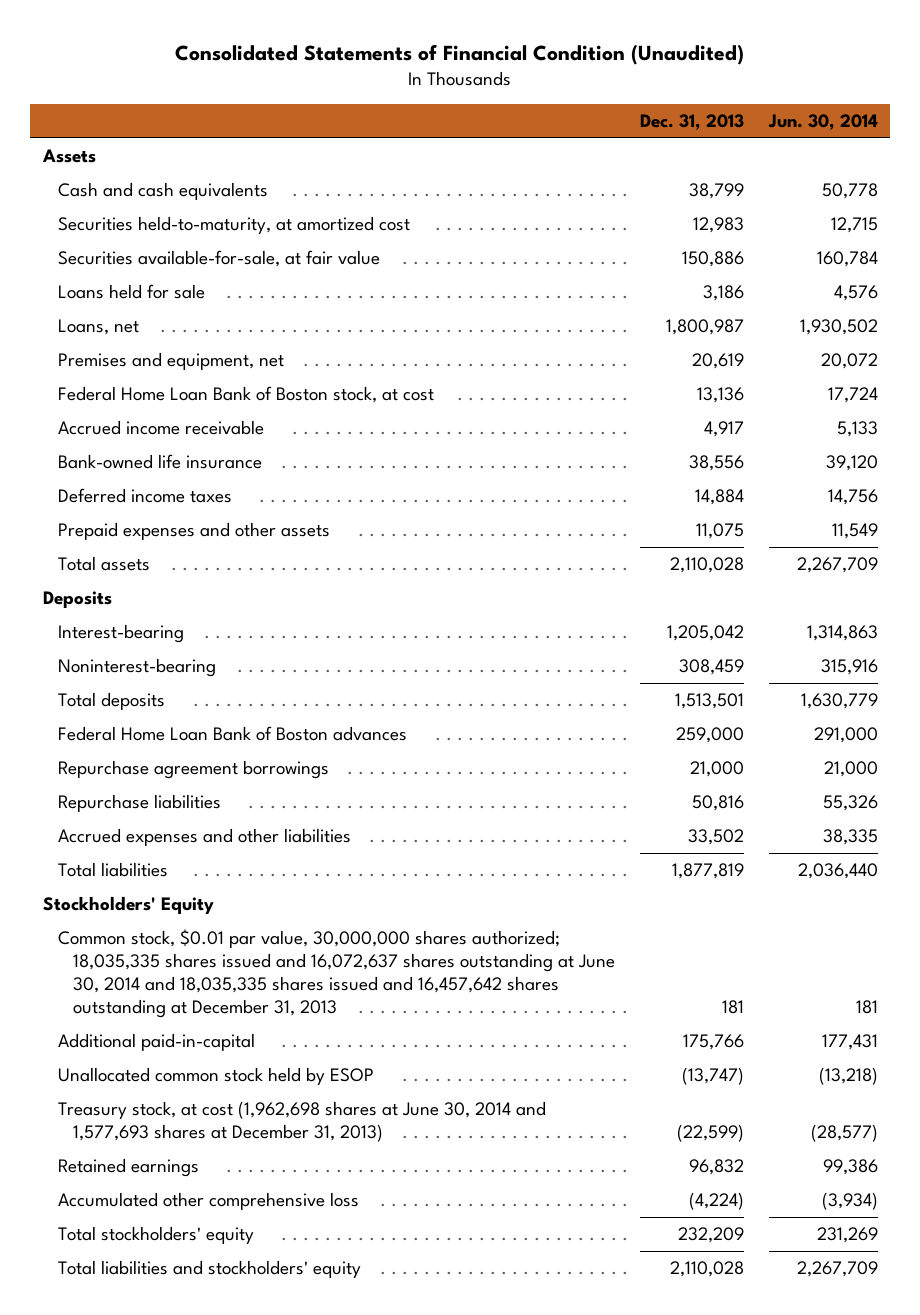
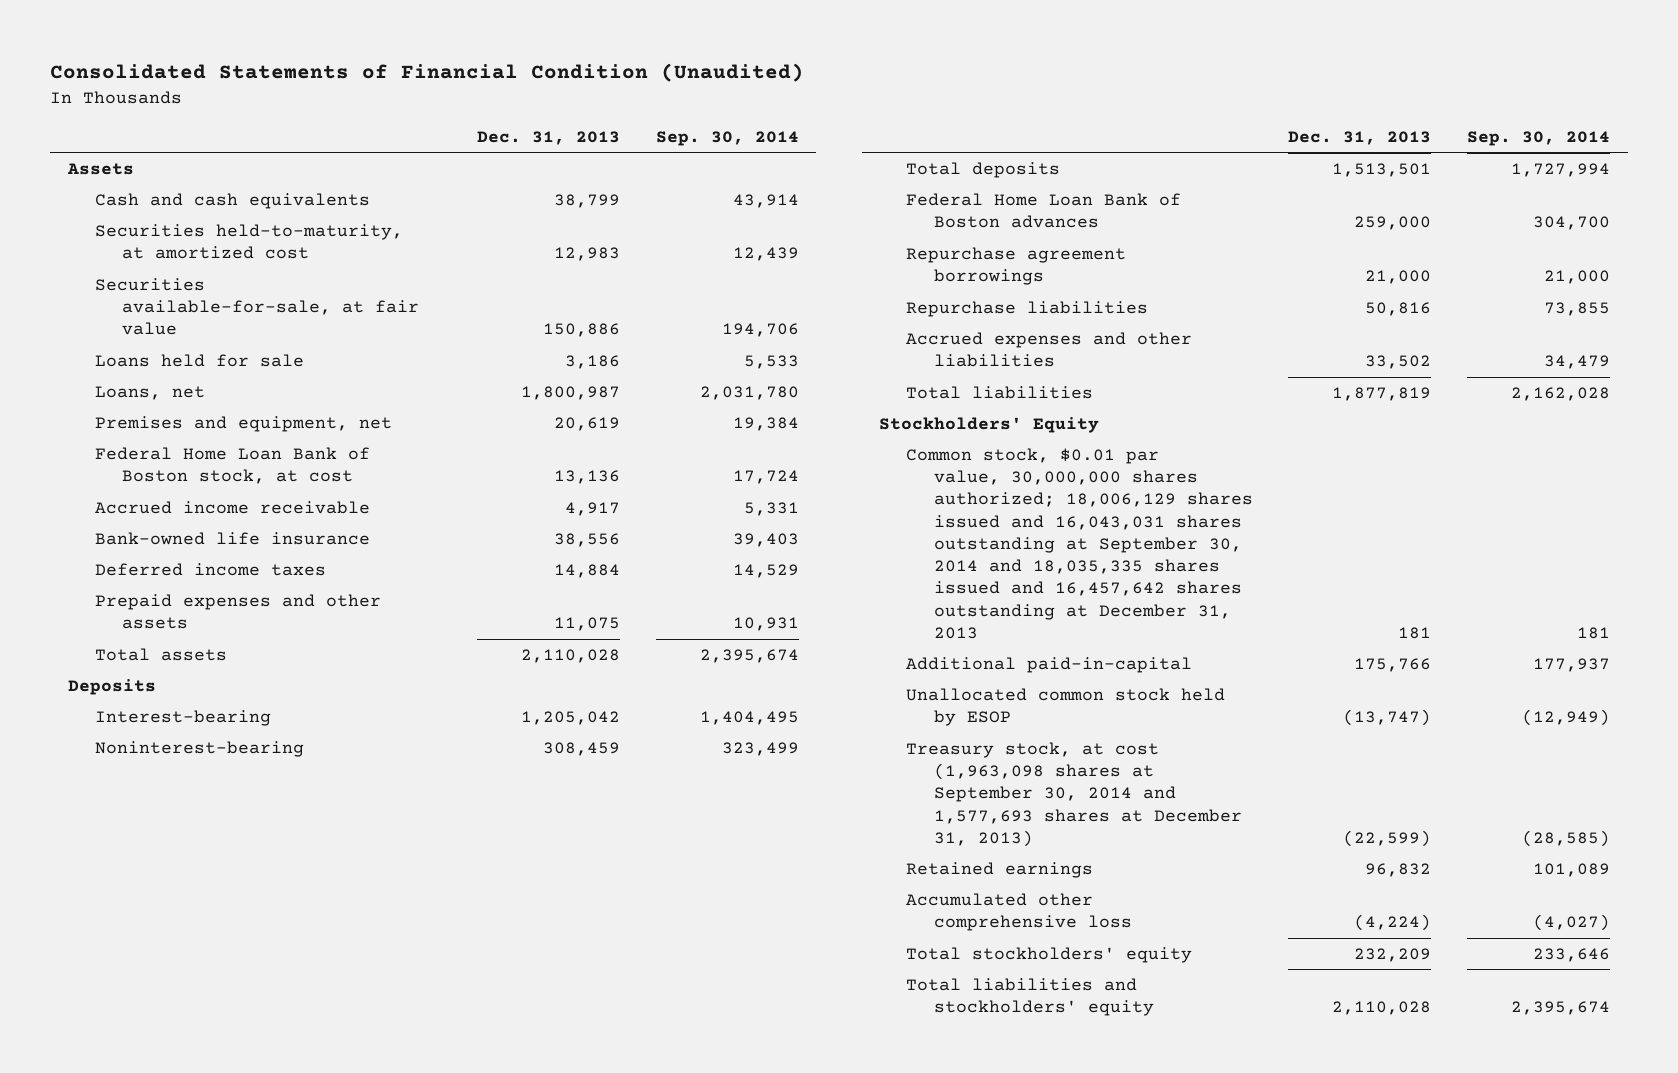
- | Dec. 31, 2013 | Jun. 30, 2014
+ | Dec. 31, 2013 | Sep. 30, 2014
- Common stock, $0.01 par value, 30,000,000 shares authorized; 18,035,335 shares issued and 16,072,637 shares outstanding at June 30, 2014 and 18,035,335 shares issued and 16,457,642 shares outstanding at December 31, 2013 | 181 | 181
+ Common stock, $0.01 par value, 30,000,000 shares authorized; 18,006,129 shares issued and 16,043,031 shares outstanding at September 30, 2014 and 18,035,335 shares issued and 16,457,642 shares outstanding at December 31, 2013 | 181 | 181
- Treasury stock, at cost (1,962,698 shares at June 30, 2014 and 1,577,693 shares at December 31, 2013) | (22,599) | (28,577)
+ Treasury stock, at cost (1,963,098 shares at September 30, 2014 and 1,577,693 shares at December 31, 2013) | (22,599) | (28,585)

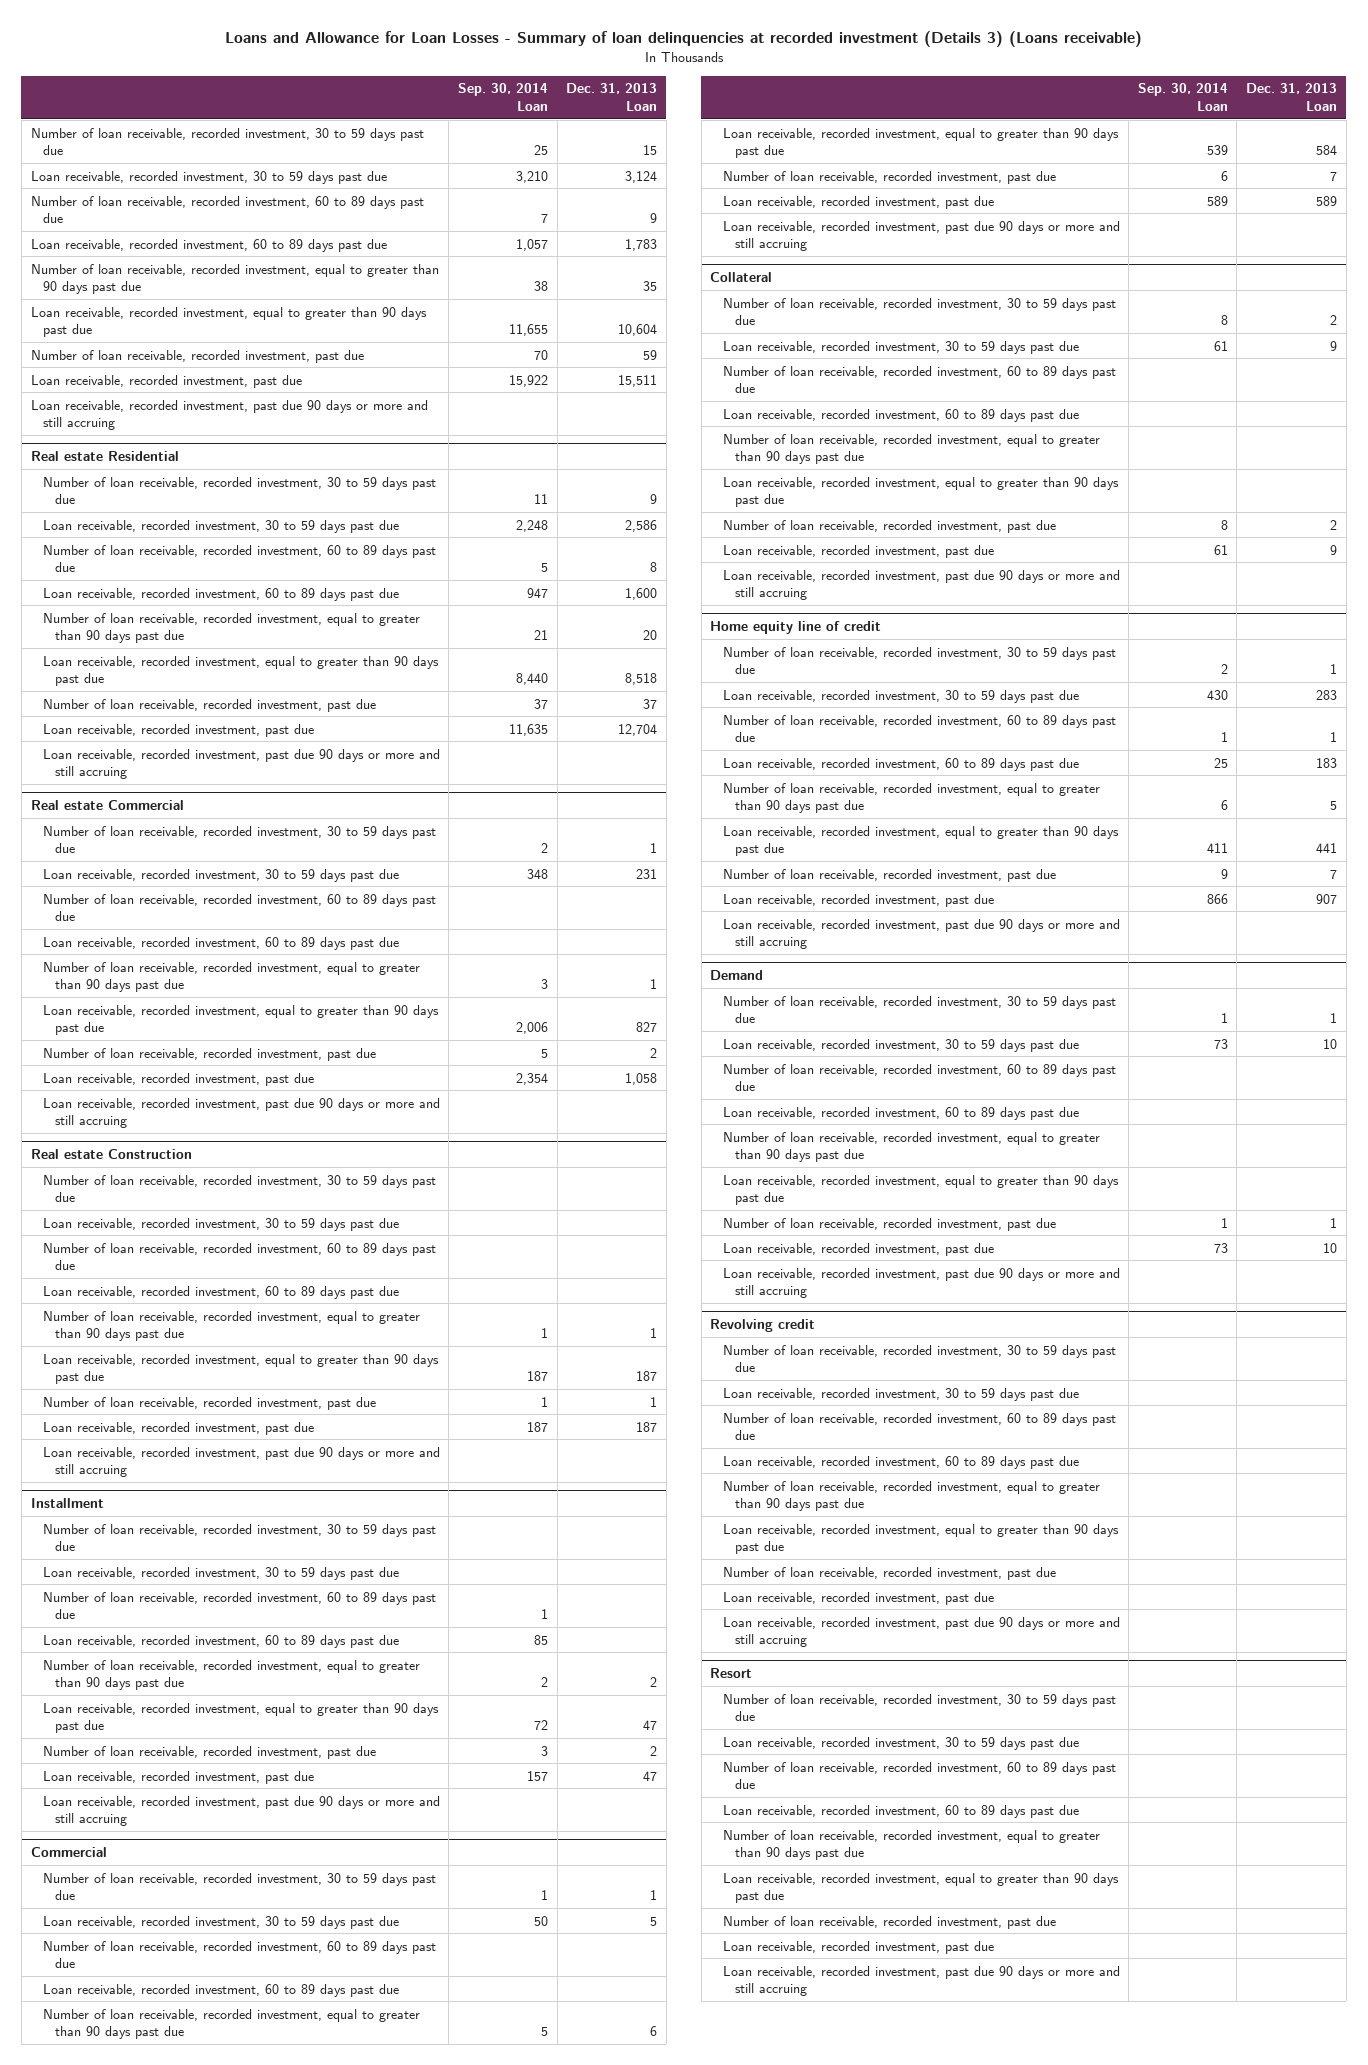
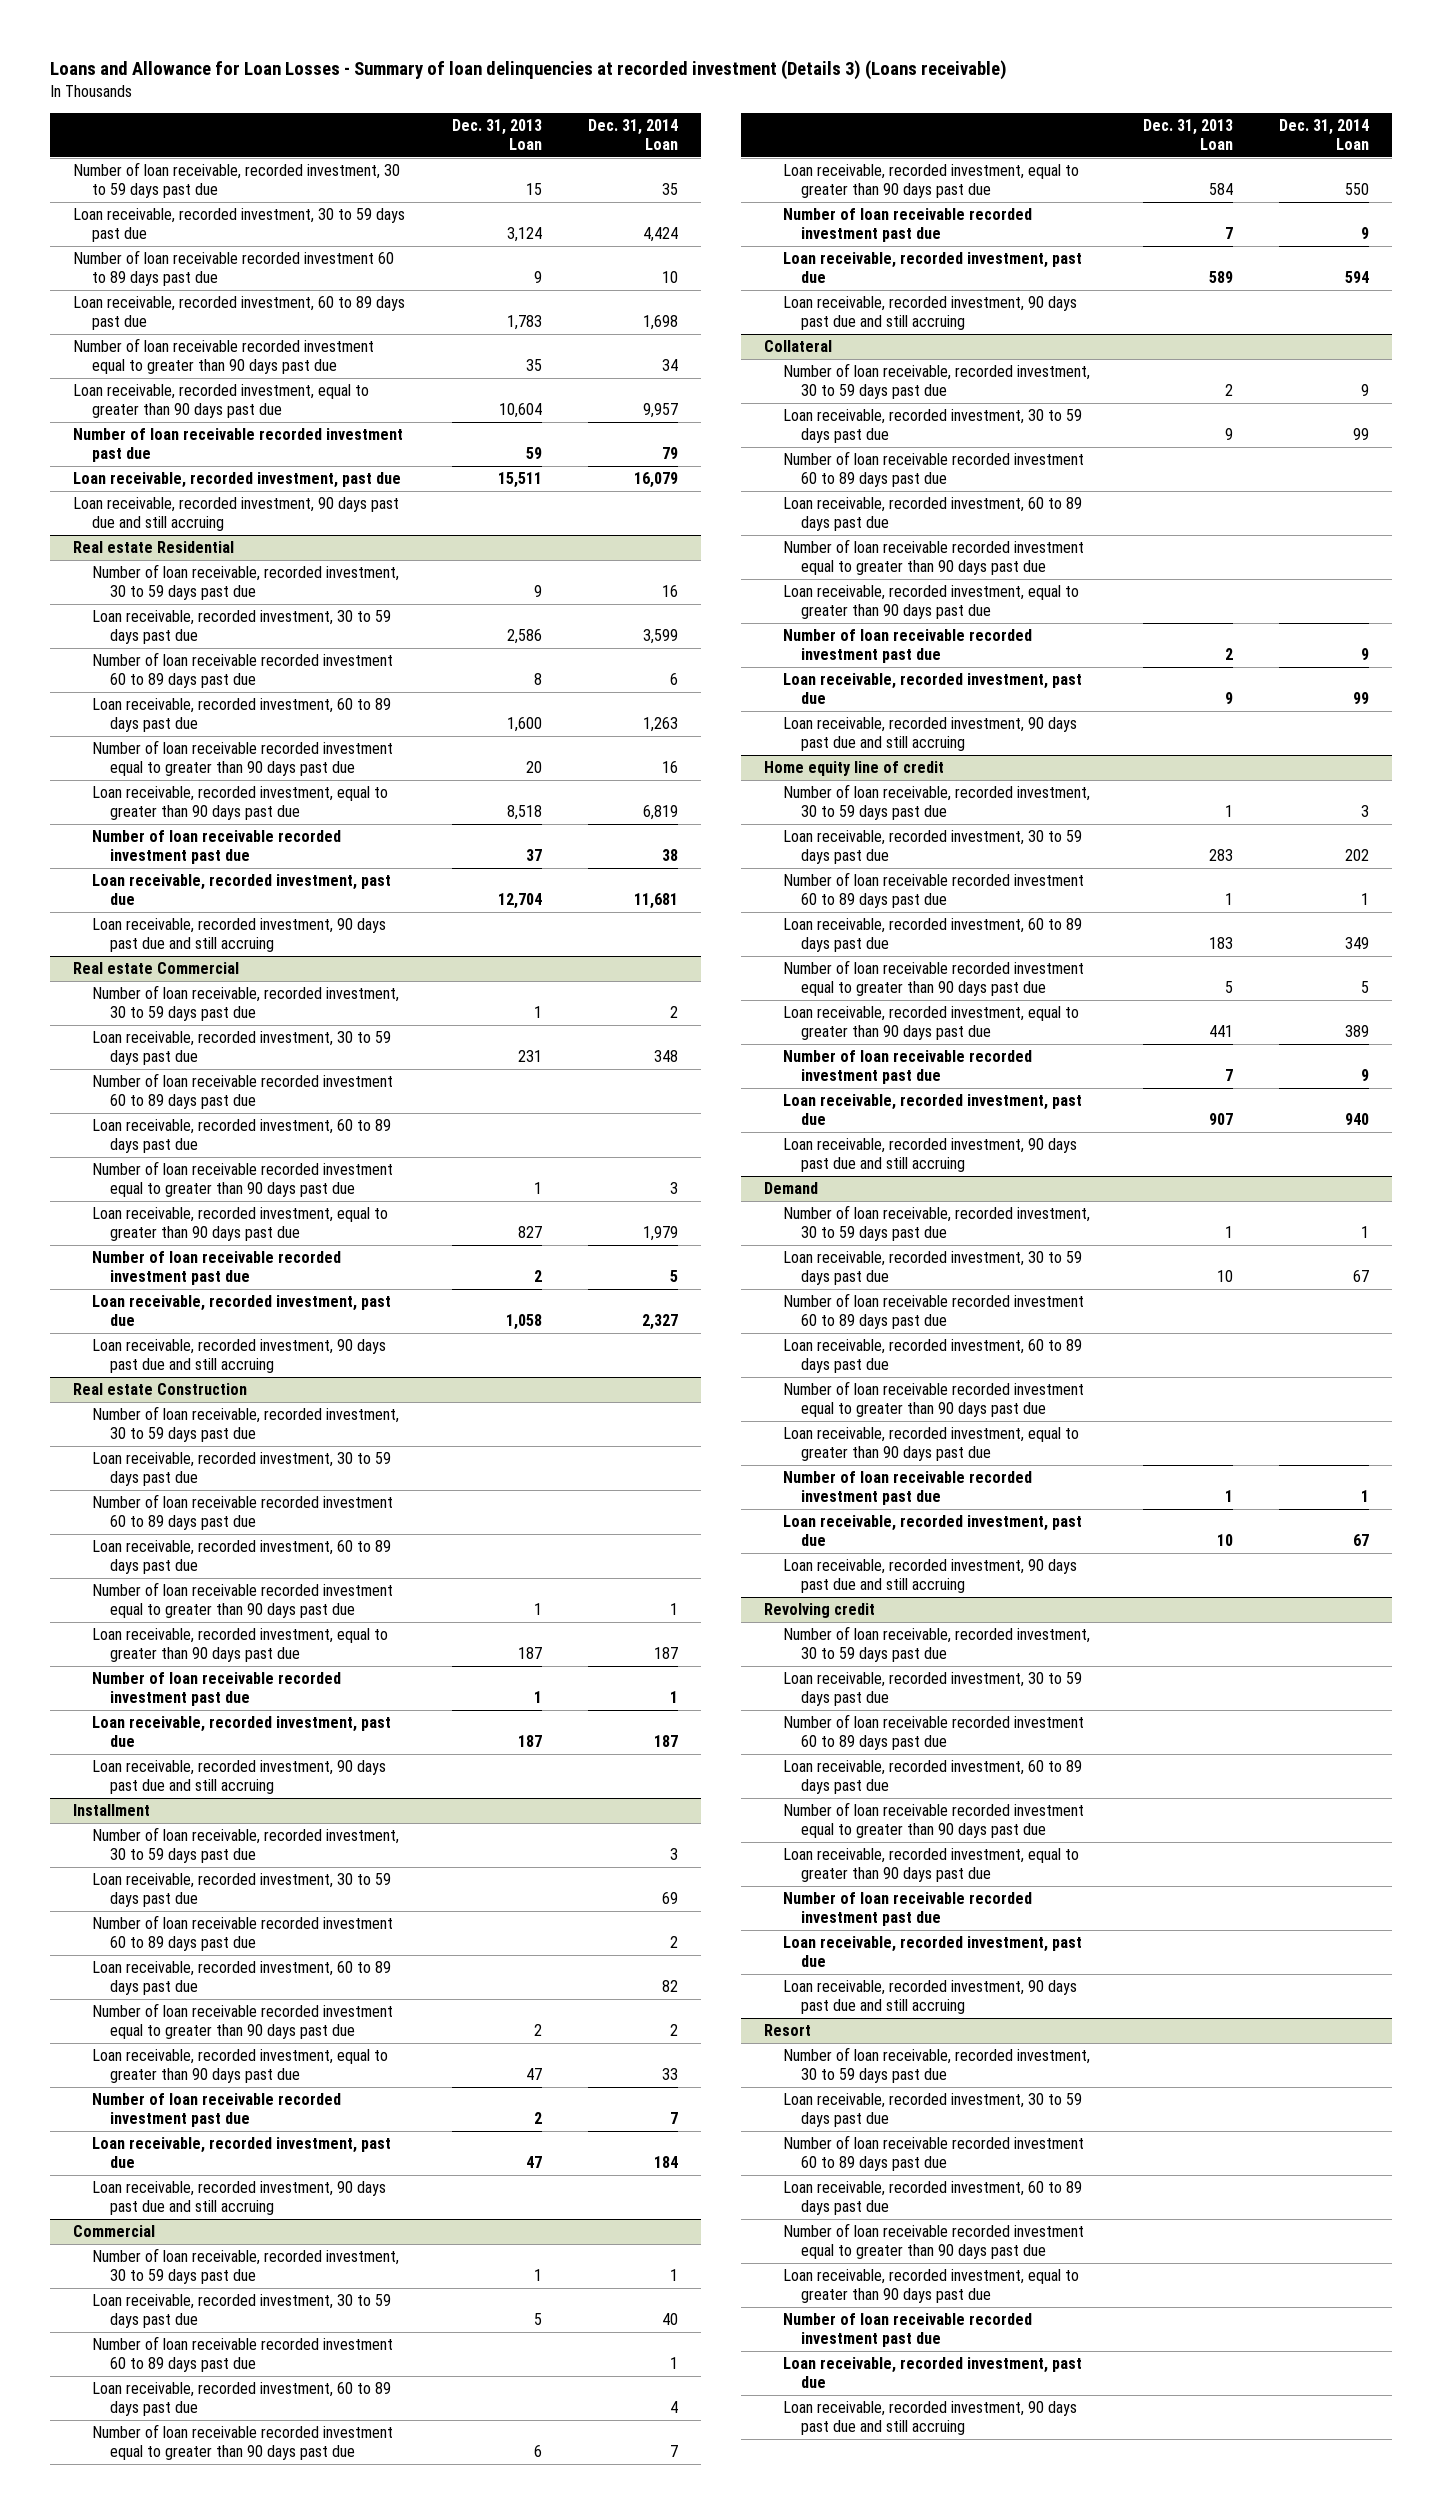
- | Sep. 30, 2014 Loan | Dec. 31, 2013 Loan
+ | Dec. 31, 2013 Loan | Dec. 31, 2014 Loan
- Number of loan receivable, recorded investment, 60 to 89 days past due | 7 | 9
+ Number of loan receivable recorded investment 60 to 89 days past due | 9 | 10
- Number of loan receivable, recorded investment, equal to greater than 90 days past due | 38 | 35
+ Number of loan receivable recorded investment equal to greater than 90 days past due | 35 | 34
- Number of loan receivable, recorded investment, past due | 70 | 59
+ Number of loan receivable recorded investment past due | 59 | 79
- Loan receivable, recorded investment, past due 90 days or more and still accruing
+ Loan receivable, recorded investment, 90 days past due and still accruing
@ Real estate Residential
- Number of loan receivable, recorded investment, 60 to 89 days past due | 5 | 8
+ Number of loan receivable recorded investment 60 to 89 days past due | 8 | 6
- Number of loan receivable, recorded investment, equal to greater than 90 days past due | 21 | 20
+ Number of loan receivable recorded investment equal to greater than 90 days past due | 20 | 16
- Number of loan receivable, recorded investment, past due | 37 | 37
+ Number of loan receivable recorded investment past due | 37 | 38
- Loan receivable, recorded investment, past due 90 days or more and still accruing
+ Loan receivable, recorded investment, 90 days past due and still accruing
@ Real estate Commercial
- Number of loan receivable, recorded investment, 60 to 89 days past due
+ Number of loan receivable recorded investment 60 to 89 days past due
- Number of loan receivable, recorded investment, equal to greater than 90 days past due | 3 | 1
+ Number of loan receivable recorded investment equal to greater than 90 days past due | 1 | 3
- Number of loan receivable, recorded investment, past due | 5 | 2
+ Number of loan receivable recorded investment past due | 2 | 5
- Loan receivable, recorded investment, past due 90 days or more and still accruing
+ Loan receivable, recorded investment, 90 days past due and still accruing
@ Real estate Construction
- Number of loan receivable, recorded investment, 60 to 89 days past due
+ Number of loan receivable recorded investment 60 to 89 days past due
- Number of loan receivable, recorded investment, equal to greater than 90 days past due | 1 | 1
+ Number of loan receivable recorded investment equal to greater than 90 days past due | 1 | 1
- Number of loan receivable, recorded investment, past due | 1 | 1
+ Number of loan receivable recorded investment past due | 1 | 1
- Loan receivable, recorded investment, past due 90 days or more and still accruing
+ Loan receivable, recorded investment, 90 days past due and still accruing
@ Installment
- Number of loan receivable, recorded investment, 60 to 89 days past due | 1 |
+ Number of loan receivable recorded investment 60 to 89 days past due | | 2
- Number of loan receivable, recorded investment, equal to greater than 90 days past due | 2 | 2
+ Number of loan receivable recorded investment equal to greater than 90 days past due | 2 | 2
- Number of loan receivable, recorded investment, past due | 3 | 2
+ Number of loan receivable recorded investment past due | 2 | 7
- Loan receivable, recorded investment, past due 90 days or more and still accruing
+ Loan receivable, recorded investment, 90 days past due and still accruing
@ Commercial
- Number of loan receivable, recorded investment, 60 to 89 days past due
+ Number of loan receivable recorded investment 60 to 89 days past due | | 1
- Number of loan receivable, recorded investment, equal to greater than 90 days past due | 5 | 6
+ Number of loan receivable recorded investment equal to greater than 90 days past due | 6 | 7
- Number of loan receivable, recorded investment, past due | 6 | 7
+ Number of loan receivable recorded investment past due | 7 | 9
- Loan receivable, recorded investment, past due 90 days or more and still accruing
+ Loan receivable, recorded investment, 90 days past due and still accruing
@ Collateral
- Number of loan receivable, recorded investment, 60 to 89 days past due
+ Number of loan receivable recorded investment 60 to 89 days past due
- Number of loan receivable, recorded investment, equal to greater than 90 days past due
+ Number of loan receivable recorded investment equal to greater than 90 days past due
- Number of loan receivable, recorded investment, past due | 8 | 2
+ Number of loan receivable recorded investment past due | 2 | 9
- Loan receivable, recorded investment, past due 90 days or more and still accruing
+ Loan receivable, recorded investment, 90 days past due and still accruing
@ Home equity line of credit
- Number of loan receivable, recorded investment, 60 to 89 days past due | 1 | 1
+ Number of loan receivable recorded investment 60 to 89 days past due | 1 | 1
- Number of loan receivable, recorded investment, equal to greater than 90 days past due | 6 | 5
+ Number of loan receivable recorded investment equal to greater than 90 days past due | 5 | 5
- Number of loan receivable, recorded investment, past due | 9 | 7
+ Number of loan receivable recorded investment past due | 7 | 9
- Loan receivable, recorded investment, past due 90 days or more and still accruing
+ Loan receivable, recorded investment, 90 days past due and still accruing
@ Demand
- Number of loan receivable, recorded investment, 60 to 89 days past due
+ Number of loan receivable recorded investment 60 to 89 days past due
- Number of loan receivable, recorded investment, equal to greater than 90 days past due
+ Number of loan receivable recorded investment equal to greater than 90 days past due
- Number of loan receivable, recorded investment, past due | 1 | 1
+ Number of loan receivable recorded investment past due | 1 | 1
- Loan receivable, recorded investment, past due 90 days or more and still accruing
+ Loan receivable, recorded investment, 90 days past due and still accruing
@ Revolving credit
- Number of loan receivable, recorded investment, 60 to 89 days past due
+ Number of loan receivable recorded investment 60 to 89 days past due
- Number of loan receivable, recorded investment, equal to greater than 90 days past due
+ Number of loan receivable recorded investment equal to greater than 90 days past due
- Number of loan receivable, recorded investment, past due
+ Number of loan receivable recorded investment past due
- Loan receivable, recorded investment, past due 90 days or more and still accruing
+ Loan receivable, recorded investment, 90 days past due and still accruing
@ Resort
- Number of loan receivable, recorded investment, 60 to 89 days past due
+ Number of loan receivable recorded investment 60 to 89 days past due
- Number of loan receivable, recorded investment, equal to greater than 90 days past due
+ Number of loan receivable recorded investment equal to greater than 90 days past due
- Number of loan receivable, recorded investment, past due
+ Number of loan receivable recorded investment past due
- Loan receivable, recorded investment, past due 90 days or more and still accruing
+ Loan receivable, recorded investment, 90 days past due and still accruing

